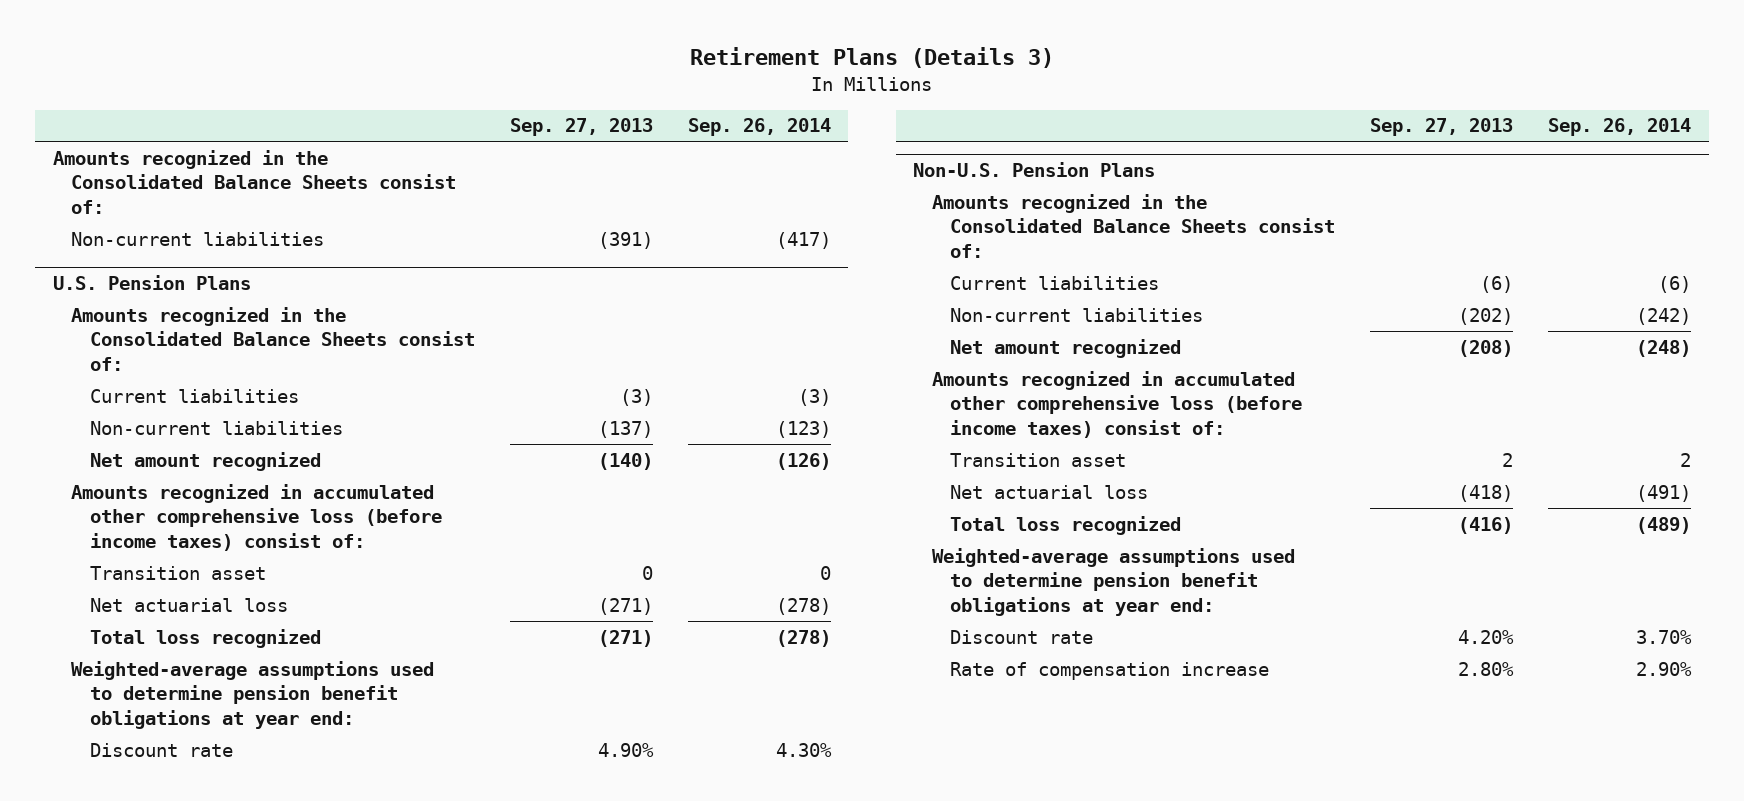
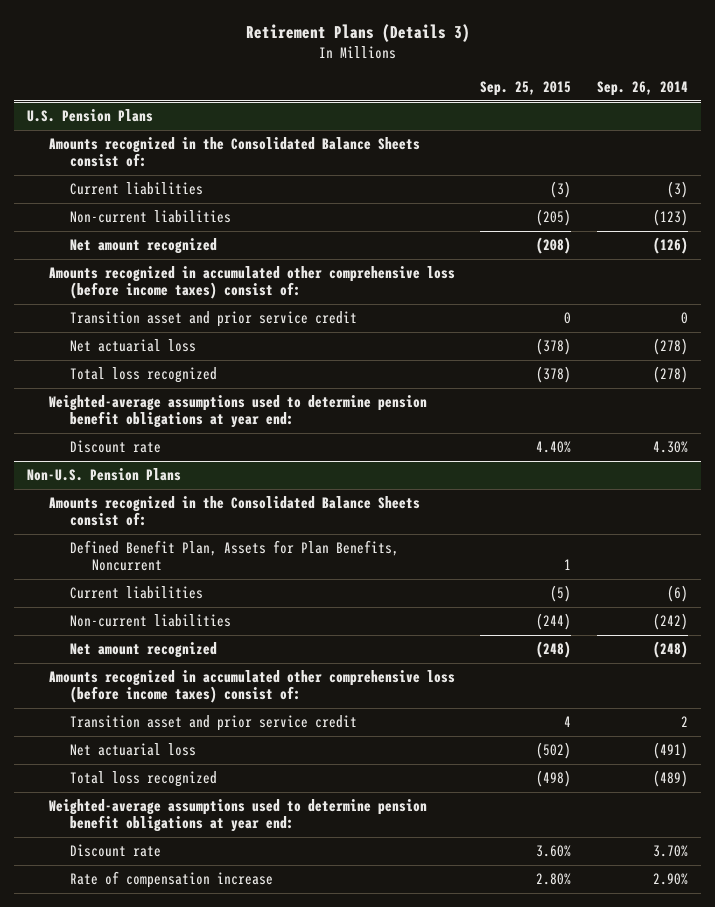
- | Sep. 27, 2013 | Sep. 26, 2014
+ | Sep. 25, 2015 | Sep. 26, 2014
- Amounts recognized in the Consolidated Balance Sheets consist of:
- Non-current liabilities | (391) | (417)
@ U.S. Pension Plans
- Transition asset | 0 | 0
+ Transition asset and prior service credit | 0 | 0
@ Non-U.S. Pension Plans
+ Defined Benefit Plan, Assets for Plan Benefits, Noncurrent | 1 |
- Transition asset | 2 | 2
+ Transition asset and prior service credit | 4 | 2

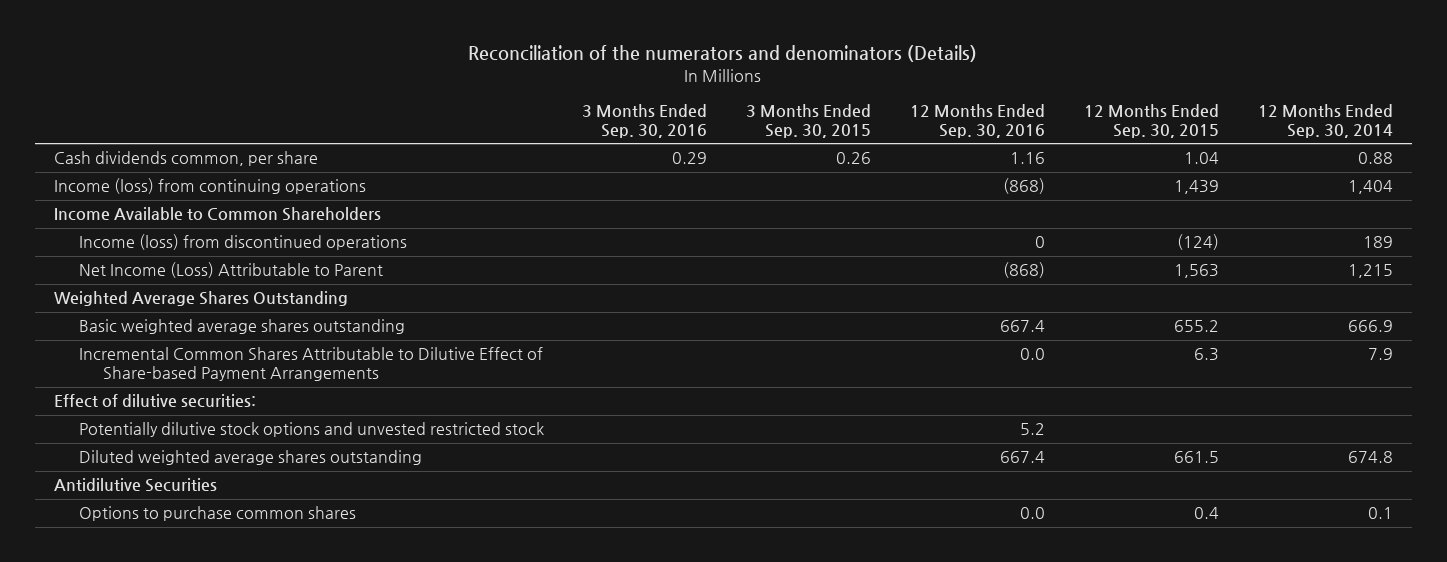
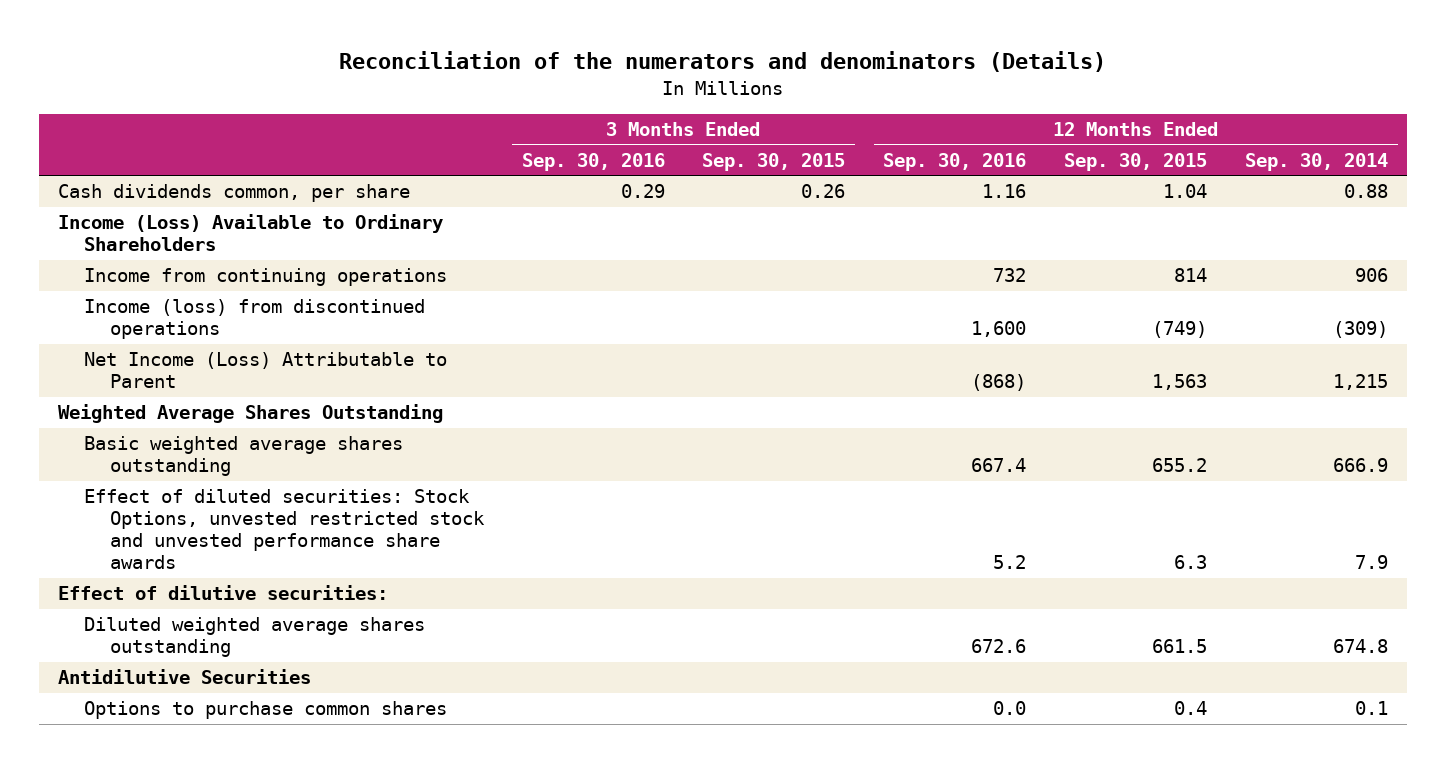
- Income (loss) from continuing operations | | | (868) | 1,439 | 1,404
- Income Available to Common Shareholders
- Income (loss) from discontinued operations | | | 0 | (124) | 189
+ Income (Loss) Available to Ordinary Shareholders
+ Income from continuing operations | | | 732 | 814 | 906
+ Income (loss) from discontinued operations | | | 1,600 | (749) | (309)
- Incremental Common Shares Attributable to Dilutive Effect of Share-based Payment Arrangements | | | 0.0 | 6.3 | 7.9
+ Effect of diluted securities: Stock Options, unvested restricted stock and unvested performance share awards | | | 5.2 | 6.3 | 7.9
- Potentially dilutive stock options and unvested restricted stock | | | 5.2 | |
- Diluted weighted average shares outstanding | | | 667.4 | 661.5 | 674.8
+ Diluted weighted average shares outstanding | | | 672.6 | 661.5 | 674.8

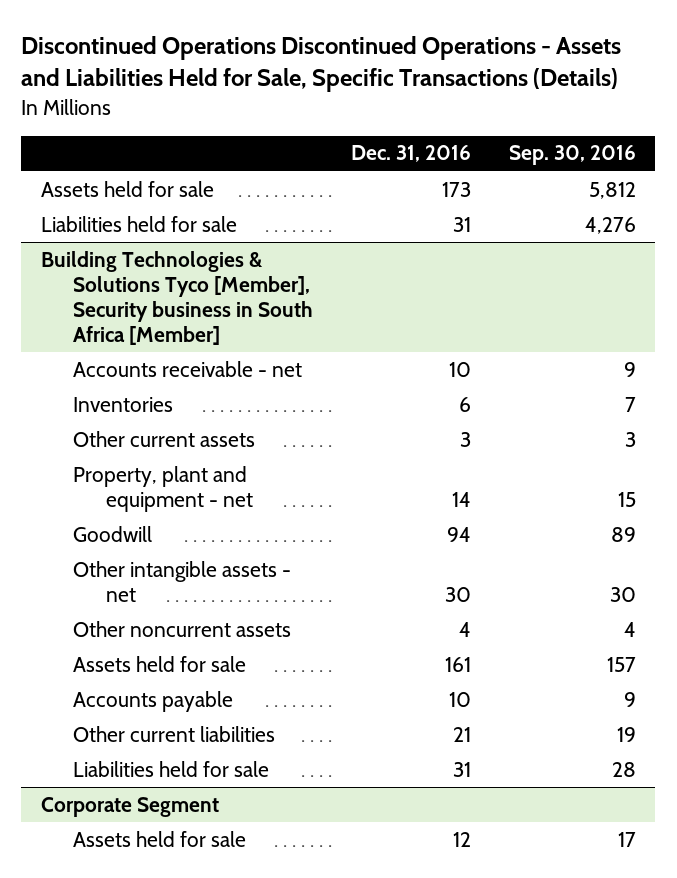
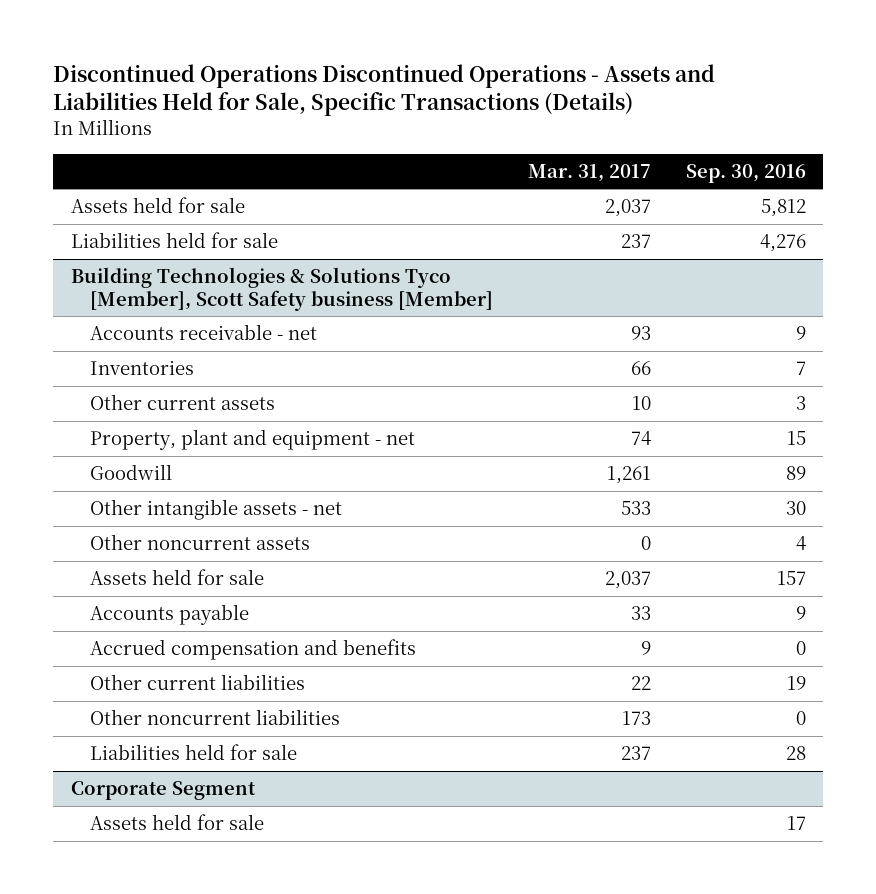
- | Dec. 31, 2016 | Sep. 30, 2016
+ | Mar. 31, 2017 | Sep. 30, 2016
- Building Technologies & Solutions Tyco [Member], Security business in South Africa [Member]
+ Building Technologies & Solutions Tyco [Member], Scott Safety business [Member]
+ Accrued compensation and benefits | 9 | 0
+ Other noncurrent liabilities | 173 | 0

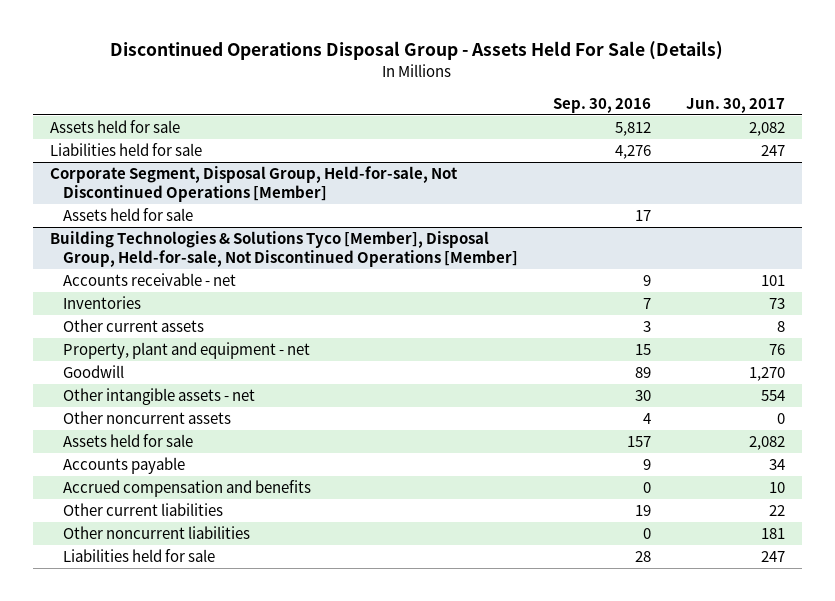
- Discontinued Operations Discontinued Operations - Assets and Liabilities Held for Sale, Specific Transactions (Details)
+ Discontinued Operations Disposal Group - Assets Held For Sale (Details)
- | Mar. 31, 2017 | Sep. 30, 2016
+ | Sep. 30, 2016 | Jun. 30, 2017
- Building Technologies & Solutions Tyco [Member], Scott Safety business [Member]
+ Corporate Segment, Disposal Group, Held-for-sale, Not Discontinued Operations [Member]
+ Assets held for sale | 17 |
+ Building Technologies & Solutions Tyco [Member], Disposal Group, Held-for-sale, Not Discontinued Operations [Member]
- Corporate Segment
- Assets held for sale | | 17

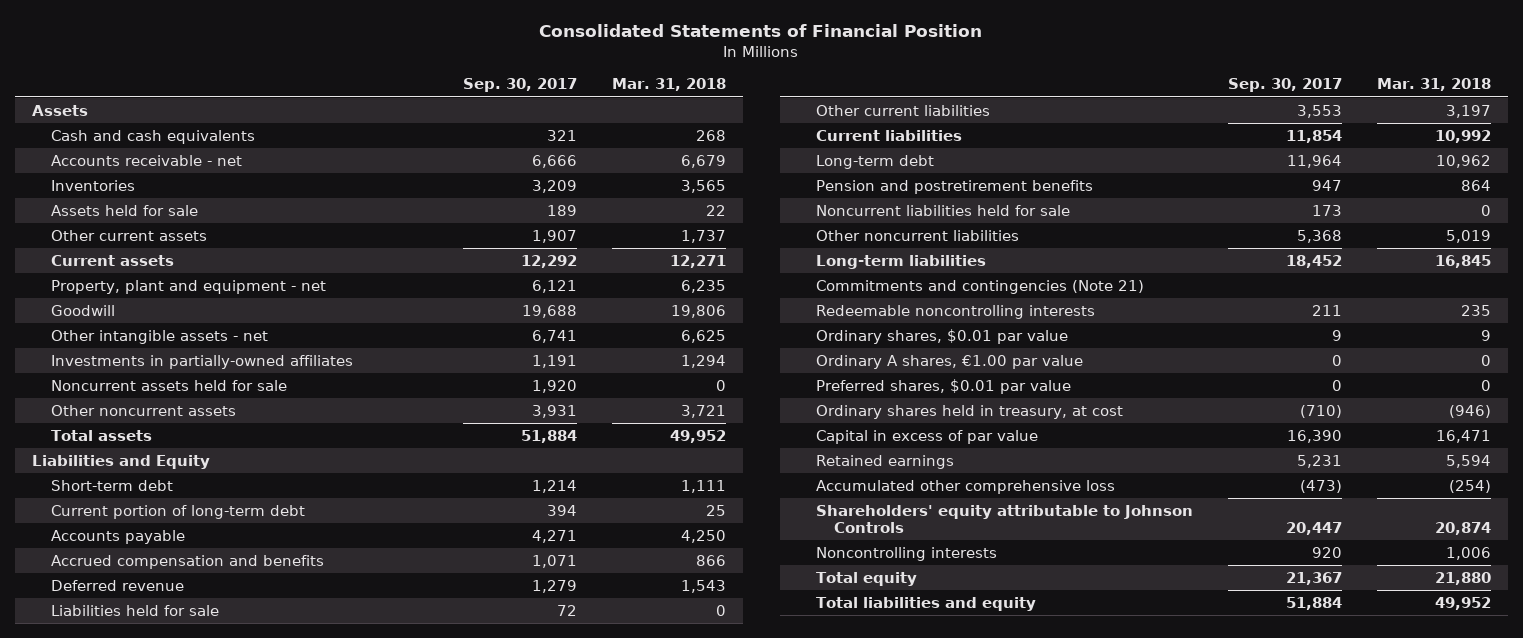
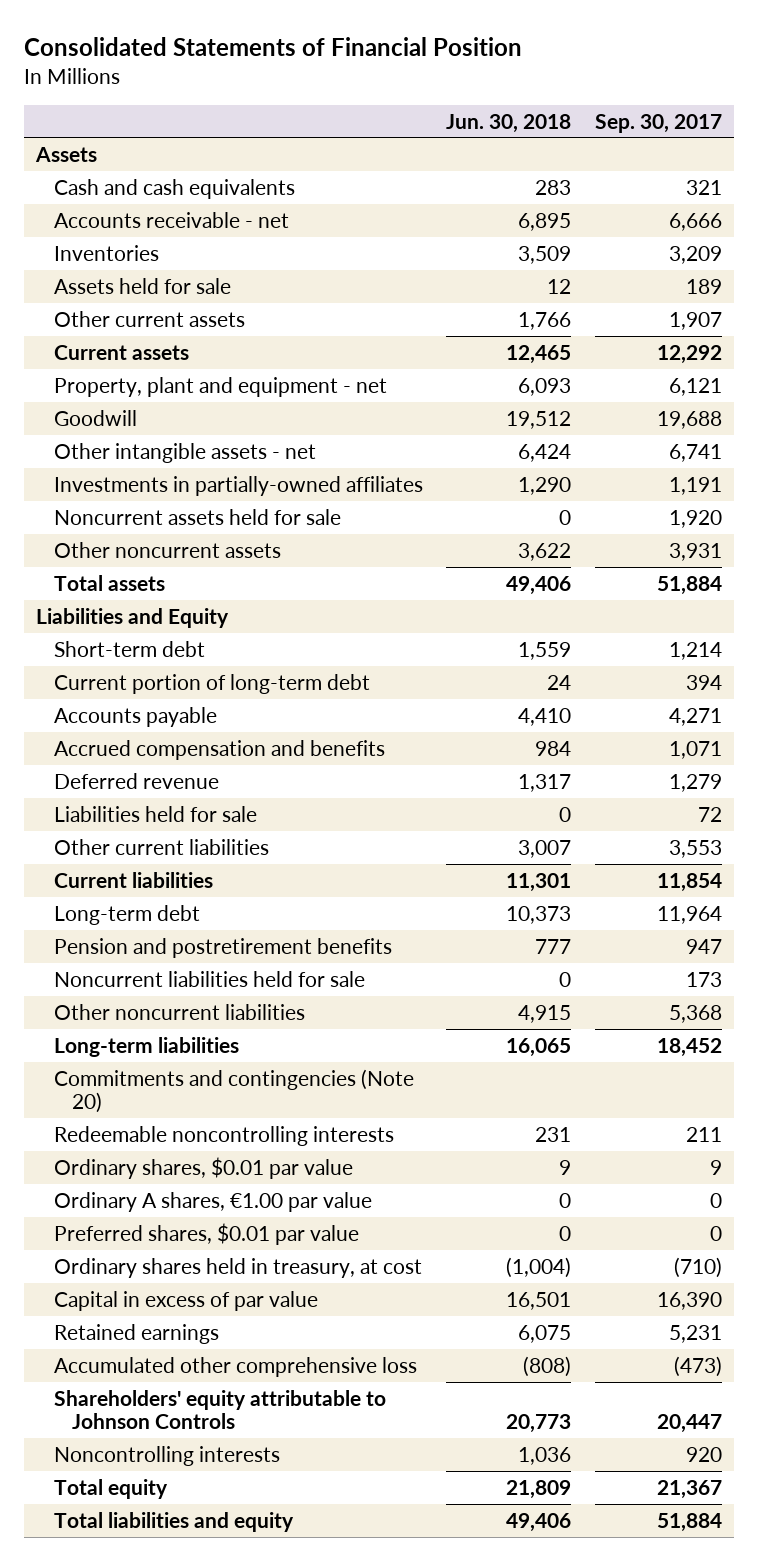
- | Sep. 30, 2017 | Mar. 31, 2018
+ | Jun. 30, 2018 | Sep. 30, 2017
- Commitments and contingencies (Note 21)
+ Commitments and contingencies (Note 20)

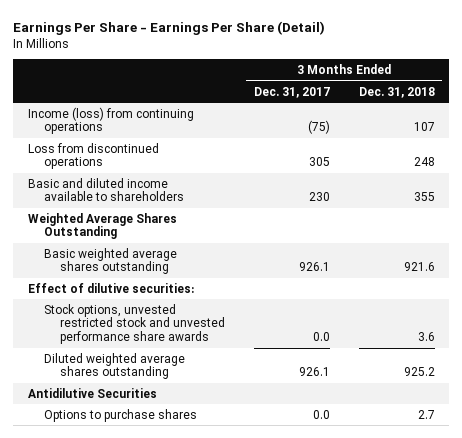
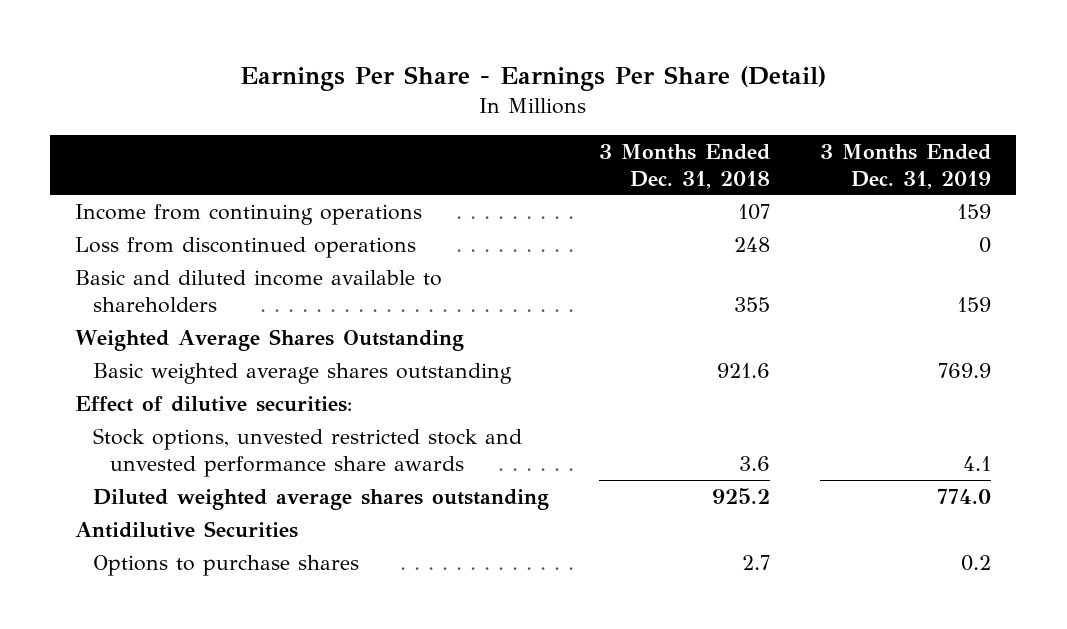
- | 3 Months Ended Dec. 31, 2017 | 3 Months Ended Dec. 31, 2018
+ | 3 Months Ended Dec. 31, 2018 | 3 Months Ended Dec. 31, 2019
- Income (loss) from continuing operations | (75) | 107
+ Income from continuing operations | 107 | 159

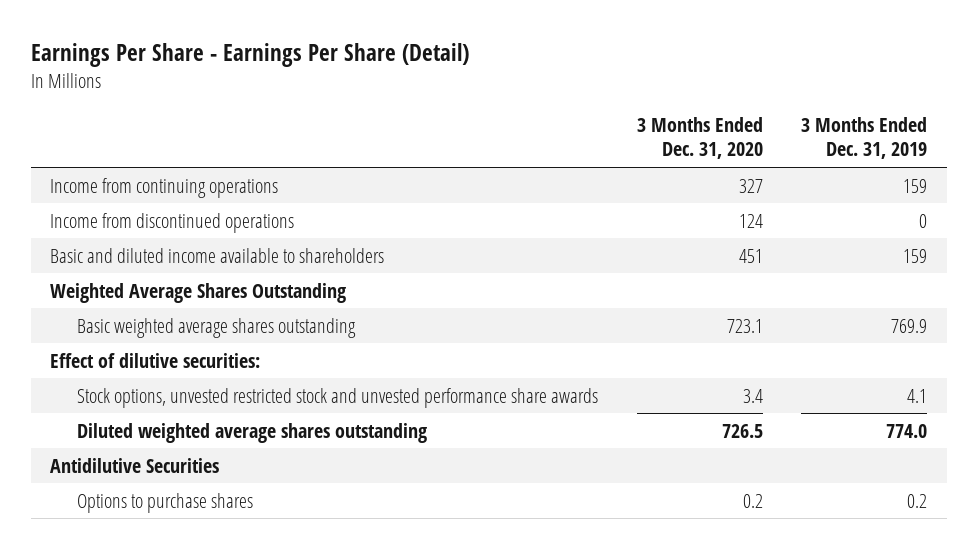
- | 3 Months Ended Dec. 31, 2018 | 3 Months Ended Dec. 31, 2019
+ | 3 Months Ended Dec. 31, 2020 | 3 Months Ended Dec. 31, 2019
- Loss from discontinued operations | 248 | 0
+ Income from discontinued operations | 124 | 0

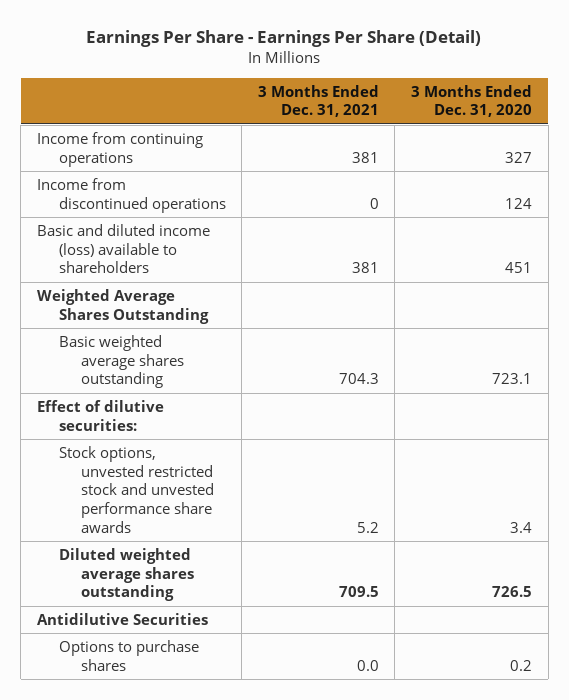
- | 3 Months Ended Dec. 31, 2020 | 3 Months Ended Dec. 31, 2019
+ | 3 Months Ended Dec. 31, 2021 | 3 Months Ended Dec. 31, 2020
- Basic and diluted income available to shareholders | 451 | 159
+ Basic and diluted income (loss) available to shareholders | 381 | 451

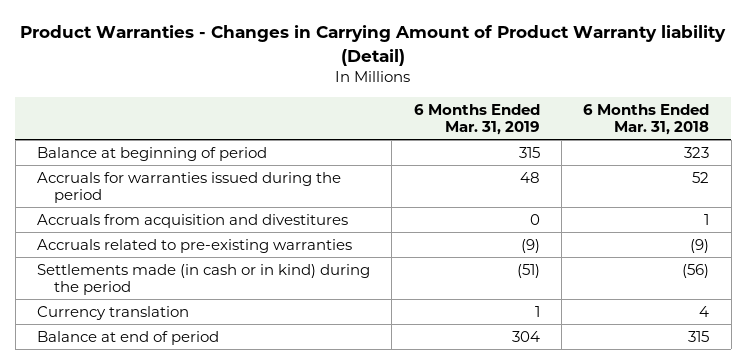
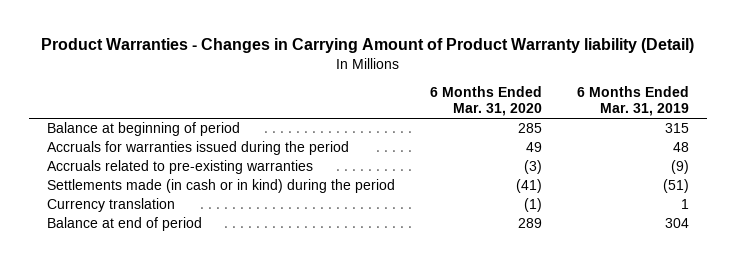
- | 6 Months Ended Mar. 31, 2019 | 6 Months Ended Mar. 31, 2018
+ | 6 Months Ended Mar. 31, 2020 | 6 Months Ended Mar. 31, 2019
- Accruals from acquisition and divestitures | 0 | 1

